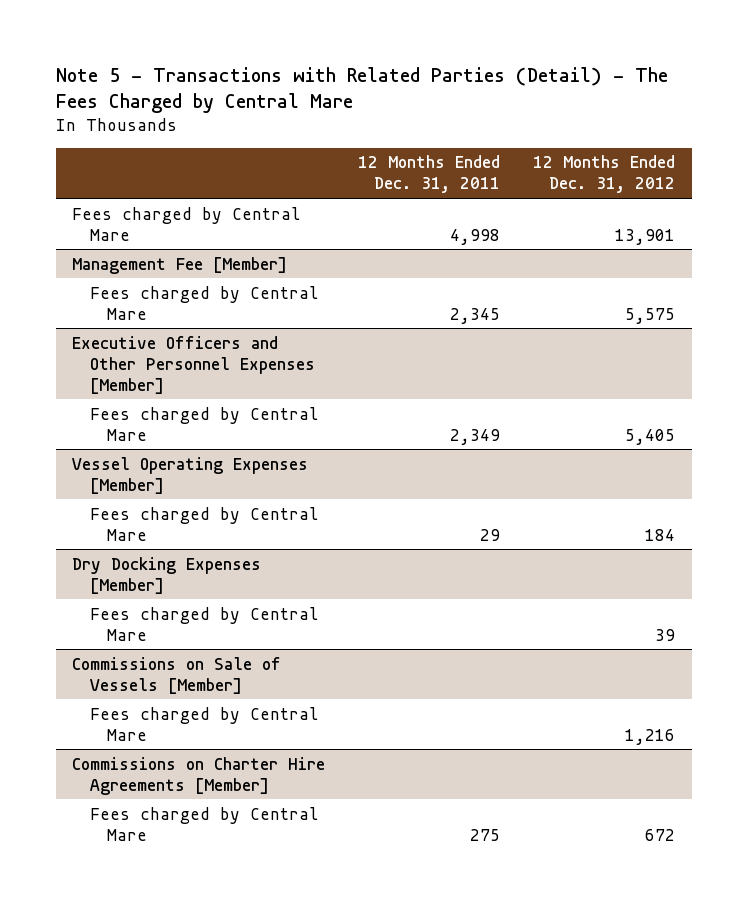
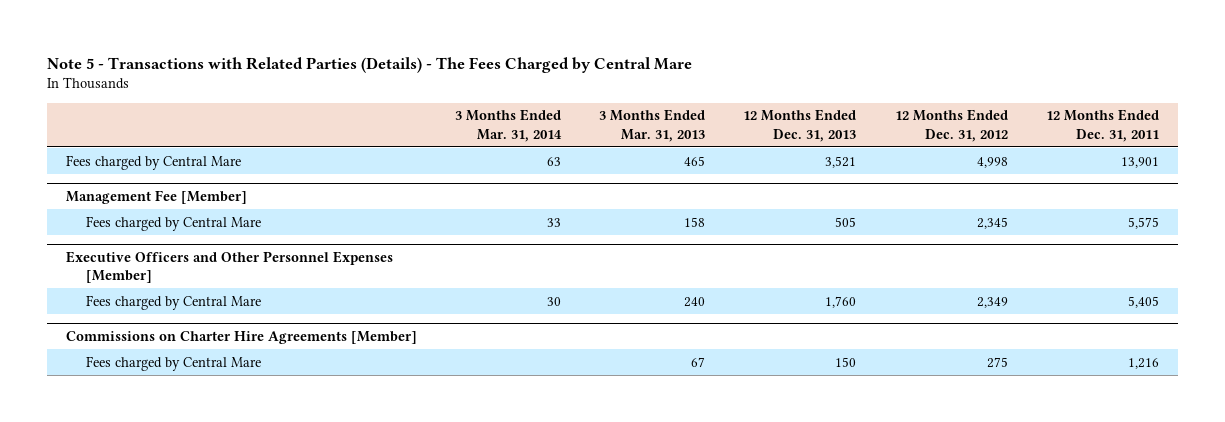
- Note 5 - Transactions with Related Parties (Detail) - The Fees Charged by Central Mare
+ Note 5 - Transactions with Related Parties (Details) - The Fees Charged by Central Mare
- | 12 Months Ended Dec. 31, 2011 | 12 Months Ended Dec. 31, 2012
+ | 3 Months Ended Mar. 31, 2014 | 3 Months Ended Mar. 31, 2013 | 12 Months Ended Dec. 31, 2013 | 12 Months Ended Dec. 31, 2012 | 12 Months Ended Dec. 31, 2011
- Fees charged by Central Mare | 4,998 | 13,901
+ Fees charged by Central Mare | 63 | 465 | 3,521 | 4,998 | 13,901
@ Management Fee [Member]
- Fees charged by Central Mare | 2,345 | 5,575
+ Fees charged by Central Mare | 33 | 158 | 505 | 2,345 | 5,575
@ Executive Officers and Other Personnel Expenses [Member]
- Fees charged by Central Mare | 2,349 | 5,405
- Vessel Operating Expenses [Member]
- Fees charged by Central Mare | 29 | 184
- Dry Docking Expenses [Member]
- Fees charged by Central Mare | | 39
- Commissions on Sale of Vessels [Member]
- Fees charged by Central Mare | | 1,216
@ Executive Officers and Other Personnel Expenses [Member]
+ Fees charged by Central Mare | 30 | 240 | 1,760 | 2,349 | 5,405
@ Commissions on Charter Hire Agreements [Member]
- Fees charged by Central Mare | 275 | 672
+ Fees charged by Central Mare | | 67 | 150 | 275 | 1,216

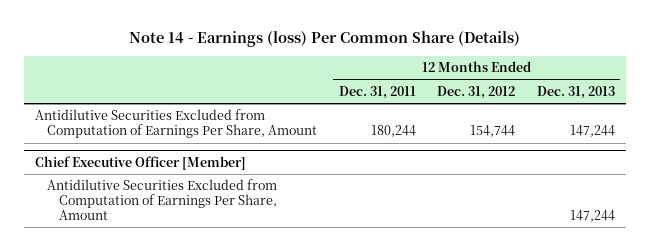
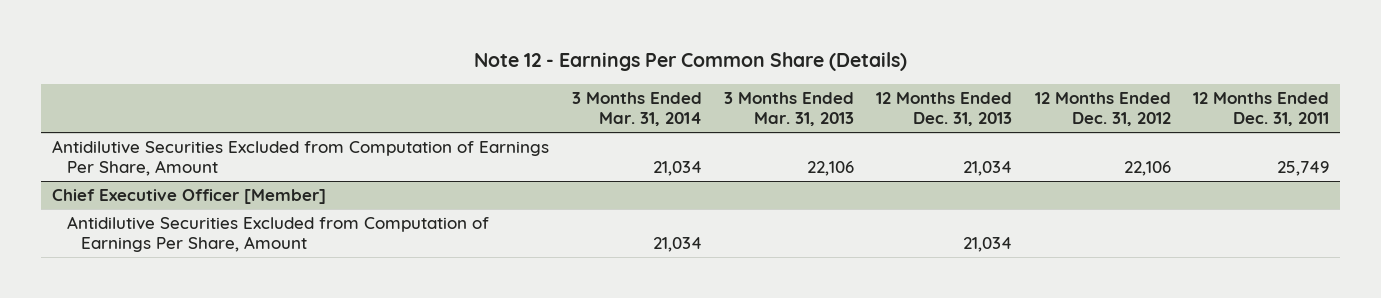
- Note 14 - Earnings (loss) Per Common Share (Details)
+ Note 12 - Earnings Per Common Share (Details)
- | 12 Months Ended Dec. 31, 2011 | 12 Months Ended Dec. 31, 2012 | 12 Months Ended Dec. 31, 2013
+ | 3 Months Ended Mar. 31, 2014 | 3 Months Ended Mar. 31, 2013 | 12 Months Ended Dec. 31, 2013 | 12 Months Ended Dec. 31, 2012 | 12 Months Ended Dec. 31, 2011
- Antidilutive Securities Excluded from Computation of Earnings Per Share, Amount | 180,244 | 154,744 | 147,244
+ Antidilutive Securities Excluded from Computation of Earnings Per Share, Amount | 21,034 | 22,106 | 21,034 | 22,106 | 25,749
@ Chief Executive Officer [Member]
- Antidilutive Securities Excluded from Computation of Earnings Per Share, Amount | | | 147,244
+ Antidilutive Securities Excluded from Computation of Earnings Per Share, Amount | 21,034 | | 21,034 | |

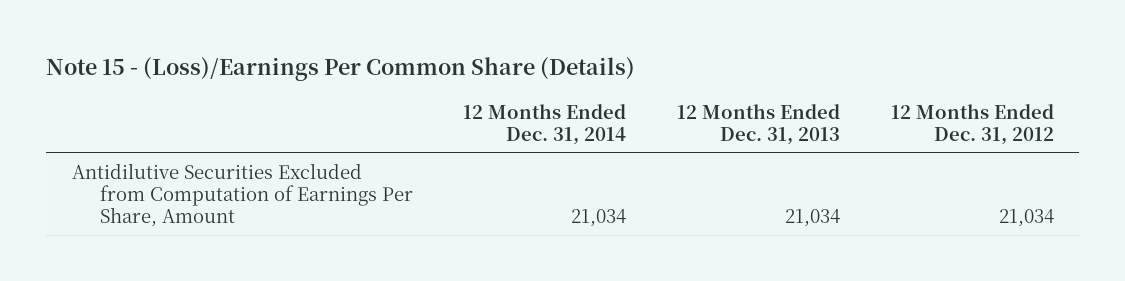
- Note 12 - Earnings Per Common Share (Details)
+ Note 15 - (Loss)/Earnings Per Common Share (Details)
- | 3 Months Ended Mar. 31, 2014 | 3 Months Ended Mar. 31, 2013 | 12 Months Ended Dec. 31, 2013 | 12 Months Ended Dec. 31, 2012 | 12 Months Ended Dec. 31, 2011
+ | 12 Months Ended Dec. 31, 2014 | 12 Months Ended Dec. 31, 2013 | 12 Months Ended Dec. 31, 2012
- Antidilutive Securities Excluded from Computation of Earnings Per Share, Amount | 21,034 | 22,106 | 21,034 | 22,106 | 25,749
- Chief Executive Officer [Member]
- Antidilutive Securities Excluded from Computation of Earnings Per Share, Amount | 21,034 | | 21,034 | |
+ Antidilutive Securities Excluded from Computation of Earnings Per Share, Amount | 21,034 | 21,034 | 21,034

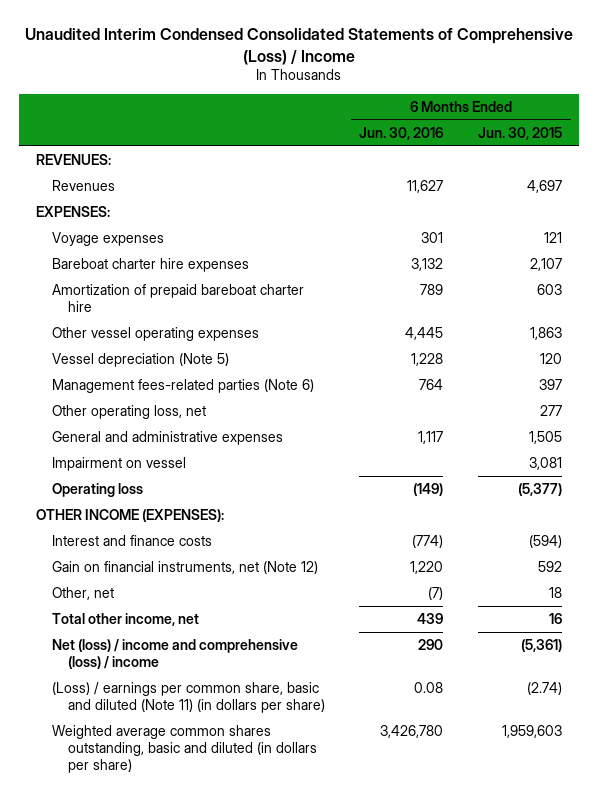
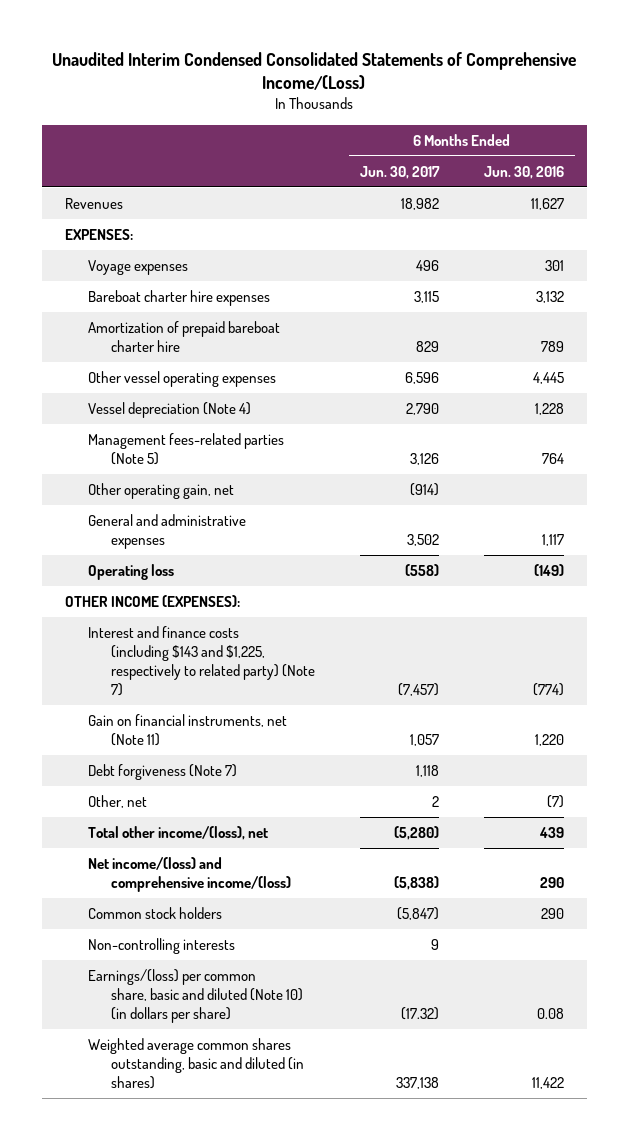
- Unaudited Interim Condensed Consolidated Statements of Comprehensive (Loss) / Income
+ Unaudited Interim Condensed Consolidated Statements of Comprehensive Income/(Loss)
- | 6 Months Ended Jun. 30, 2016 | 6 Months Ended Jun. 30, 2015
+ | 6 Months Ended Jun. 30, 2017 | 6 Months Ended Jun. 30, 2016
- REVENUES:
- Vessel depreciation (Note 5) | 1,228 | 120
- Management fees-related parties (Note 6) | 764 | 397
- Other operating loss, net | | 277
+ Vessel depreciation (Note 4) | 2,790 | 1,228
+ Management fees-related parties (Note 5) | 3,126 | 764
+ Other operating gain, net | (914) |
- Impairment on vessel | | 3,081
- Interest and finance costs | (774) | (594)
- Gain on financial instruments, net (Note 12) | 1,220 | 592
+ Interest and finance costs (including $143 and $1,225, respectively to related party) (Note 7) | (7,457) | (774)
+ Gain on financial instruments, net (Note 11) | 1,057 | 1,220
+ Debt forgiveness (Note 7) | 1,118 |
- Total other income, net | 439 | 16
- Net (loss) / income and comprehensive (loss) / income | 290 | (5,361)
- (Loss) / earnings per common share, basic and diluted (Note 11) (in dollars per share) | 0.08 | (2.74)
- Weighted average common shares outstanding, basic and diluted (in dollars per share) | 3,426,780 | 1,959,603
+ Total other income/(loss), net | (5,280) | 439
+ Net income/(loss) and comprehensive income/(loss) | (5,838) | 290
+ Common stock holders | (5,847) | 290
+ Non-controlling interests | 9 |
+ Earnings/(loss) per common share, basic and diluted (Note 10) (in dollars per share) | (17.32) | 0.08
+ Weighted average common shares outstanding, basic and diluted (in shares) | 337,138 | 11,422

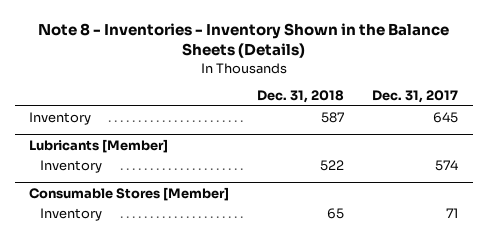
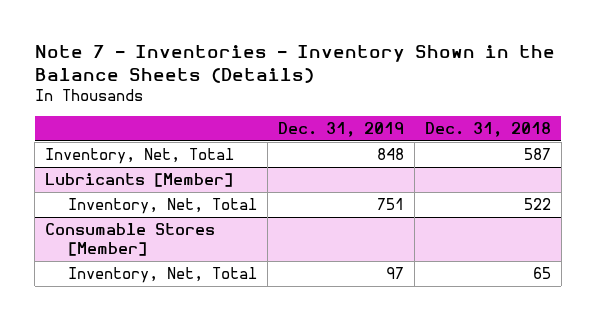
- Note 8 - Inventories - Inventory Shown in the Balance Sheets (Details)
+ Note 7 - Inventories - Inventory Shown in the Balance Sheets (Details)
- | Dec. 31, 2018 | Dec. 31, 2017
+ | Dec. 31, 2019 | Dec. 31, 2018
- Inventory | 587 | 645
+ Inventory, Net, Total | 848 | 587
@ Lubricants [Member]
- Inventory | 522 | 574
+ Inventory, Net, Total | 751 | 522
@ Consumable Stores [Member]
- Inventory | 65 | 71
+ Inventory, Net, Total | 97 | 65

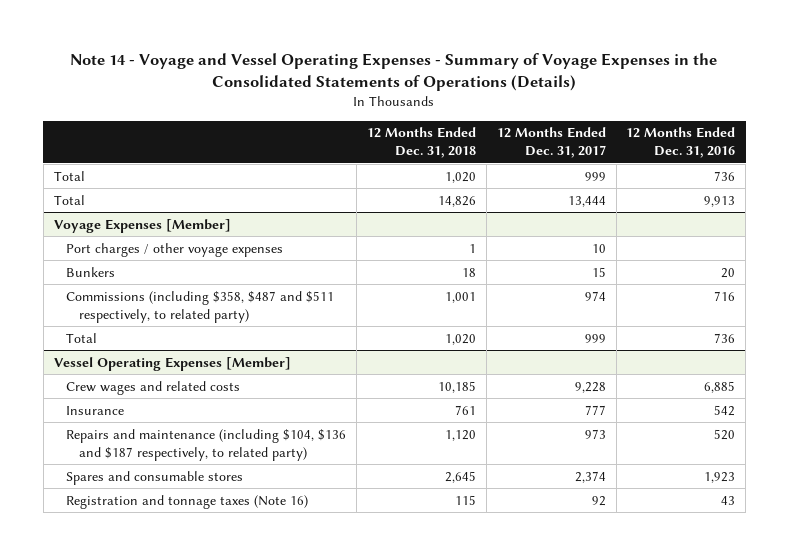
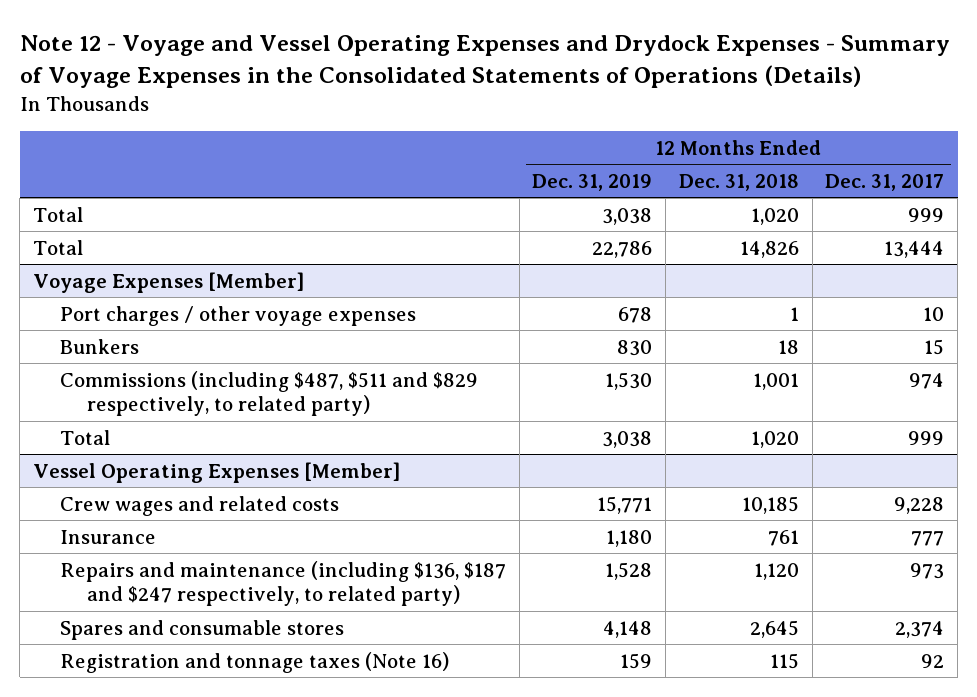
- Note 14 - Voyage and Vessel Operating Expenses - Summary of Voyage Expenses in the Consolidated Statements of Operations (Details)
+ Note 12 - Voyage and Vessel Operating Expenses and Drydock Expenses - Summary of Voyage Expenses in the Consolidated Statements of Operations (Details)
- | 12 Months Ended Dec. 31, 2018 | 12 Months Ended Dec. 31, 2017 | 12 Months Ended Dec. 31, 2016
+ | 12 Months Ended Dec. 31, 2019 | 12 Months Ended Dec. 31, 2018 | 12 Months Ended Dec. 31, 2017
@ Voyage Expenses [Member]
- Commissions (including $358, $487 and $511 respectively, to related party) | 1,001 | 974 | 716
+ Commissions (including $487, $511 and $829 respectively, to related party) | 1,530 | 1,001 | 974
@ Vessel Operating Expenses [Member]
- Repairs and maintenance (including $104, $136 and $187 respectively, to related party) | 1,120 | 973 | 520
+ Repairs and maintenance (including $136, $187 and $247 respectively, to related party) | 1,528 | 1,120 | 973

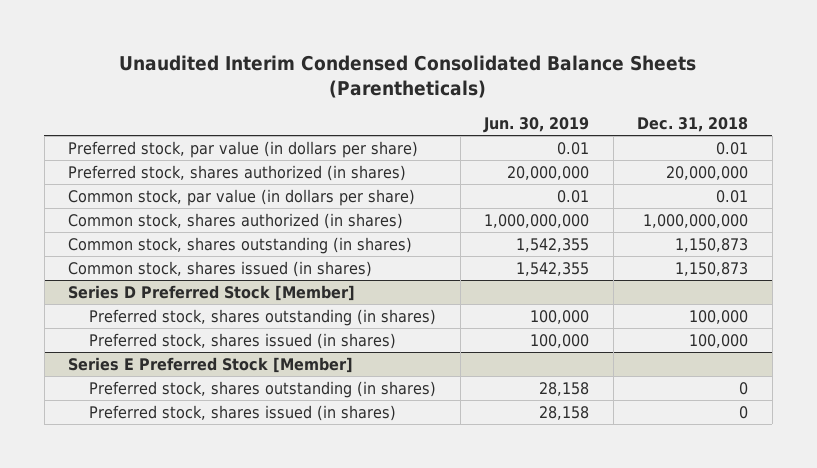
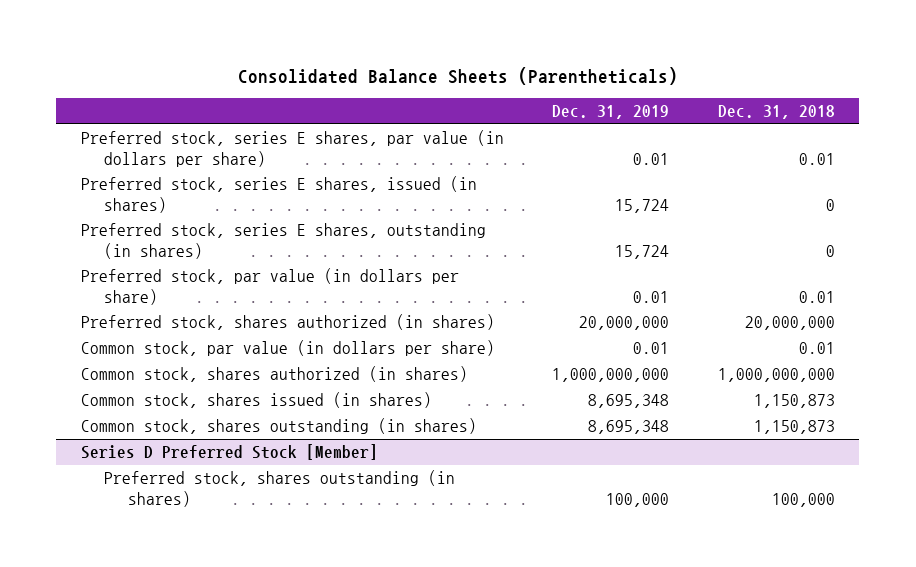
- Unaudited Interim Condensed Consolidated Balance Sheets (Parentheticals)
+ Consolidated Balance Sheets (Parentheticals)
- | Jun. 30, 2019 | Dec. 31, 2018
+ | Dec. 31, 2019 | Dec. 31, 2018
+ Preferred stock, series E shares, par value (in dollars per share) | 0.01 | 0.01
+ Preferred stock, series E shares, issued (in shares) | 15,724 | 0
+ Preferred stock, series E shares, outstanding (in shares) | 15,724 | 0
moved down: Common stock, shares outstanding (in shares) | 8,695,348 | 1,150,873
@ Series D Preferred Stock [Member]
- Preferred stock, shares issued (in shares) | 100,000 | 100,000
- Series E Preferred Stock [Member]
- Preferred stock, shares outstanding (in shares) | 28,158 | 0
- Preferred stock, shares issued (in shares) | 28,158 | 0

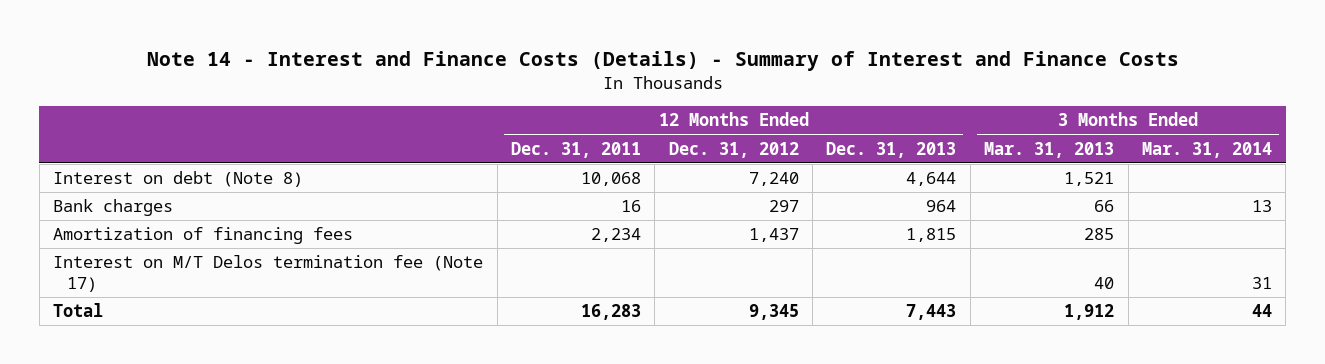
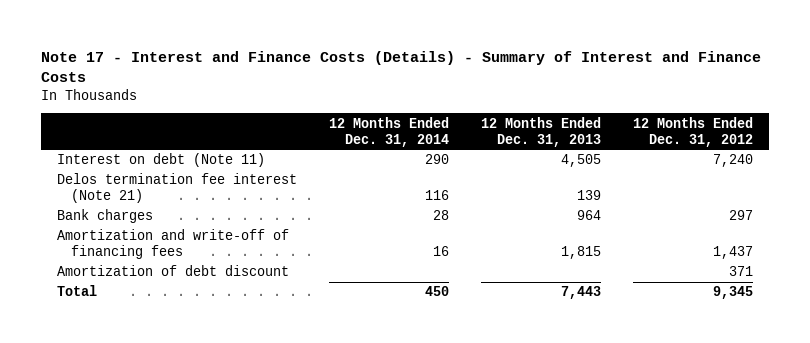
- Note 14 - Interest and Finance Costs (Details) - Summary of Interest and Finance Costs
+ Note 17 - Interest and Finance Costs (Details) - Summary of Interest and Finance Costs
- | 12 Months Ended Dec. 31, 2011 | 12 Months Ended Dec. 31, 2012 | 12 Months Ended Dec. 31, 2013 | 3 Months Ended Mar. 31, 2013 | 3 Months Ended Mar. 31, 2014
+ | 12 Months Ended Dec. 31, 2014 | 12 Months Ended Dec. 31, 2013 | 12 Months Ended Dec. 31, 2012
- Interest on debt (Note 8) | 10,068 | 7,240 | 4,644 | 1,521 |
+ Interest on debt (Note 11) | 290 | 4,505 | 7,240
+ Delos termination fee interest (Note 21) | 116 | 139 |
- Amortization of financing fees | 2,234 | 1,437 | 1,815 | 285 |
- Interest on M/T Delos termination fee (Note 17) | | | | 40 | 31
+ Amortization and write-off of financing fees | 16 | 1,815 | 1,437
+ Amortization of debt discount | | | 371

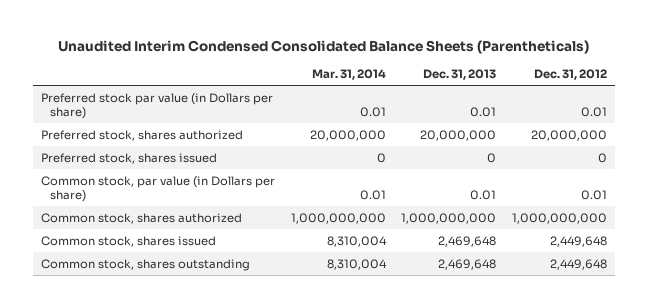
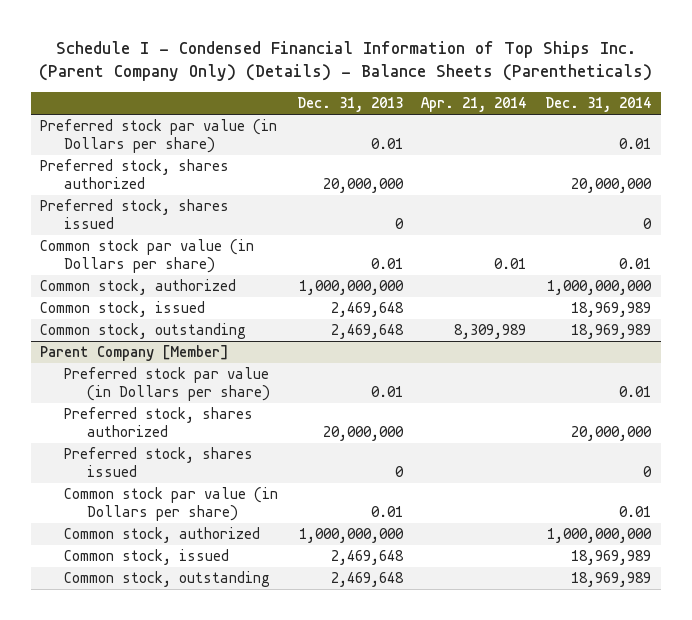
- Unaudited Interim Condensed Consolidated Balance Sheets (Parentheticals)
+ Schedule I - Condensed Financial Information of Top Ships Inc. (Parent Company Only) (Details) - Balance Sheets (Parentheticals)
- | Mar. 31, 2014 | Dec. 31, 2013 | Dec. 31, 2012
+ | Dec. 31, 2013 | Apr. 21, 2014 | Dec. 31, 2014
- Common stock, par value (in Dollars per share) | 0.01 | 0.01 | 0.01
- Common stock, shares authorized | 1,000,000,000 | 1,000,000,000 | 1,000,000,000
- Common stock, shares issued | 8,310,004 | 2,469,648 | 2,449,648
- Common stock, shares outstanding | 8,310,004 | 2,469,648 | 2,449,648
+ Common stock par value (in Dollars per share) | 0.01 | 0.01 | 0.01
+ Common stock, authorized | 1,000,000,000 | | 1,000,000,000
+ Common stock, issued | 2,469,648 | | 18,969,989
+ Common stock, outstanding | 2,469,648 | 8,309,989 | 18,969,989
+ Parent Company [Member]
+ Preferred stock par value (in Dollars per share) | 0.01 | | 0.01
+ Preferred stock, shares authorized | 20,000,000 | | 20,000,000
+ Preferred stock, shares issued | 0 | | 0
+ Common stock par value (in Dollars per share) | 0.01 | | 0.01
+ Common stock, authorized | 1,000,000,000 | | 1,000,000,000
+ Common stock, issued | 2,469,648 | | 18,969,989
+ Common stock, outstanding | 2,469,648 | | 18,969,989

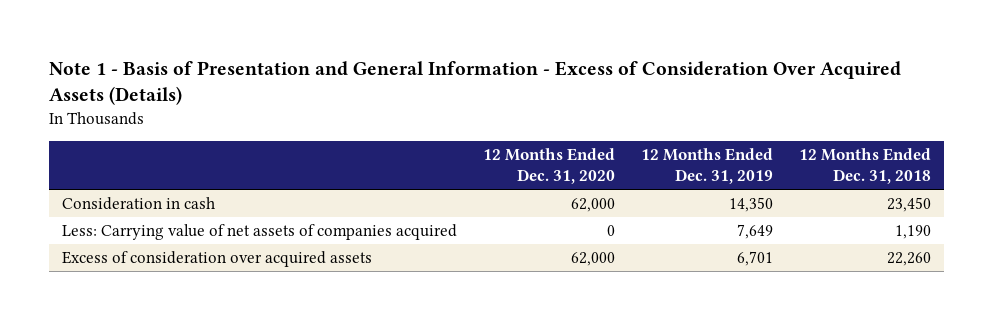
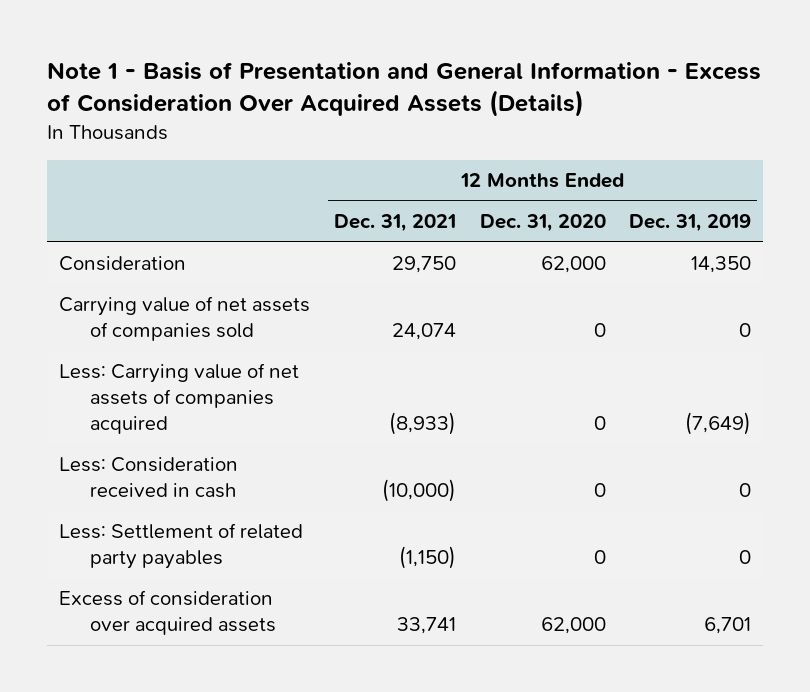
- | 12 Months Ended Dec. 31, 2020 | 12 Months Ended Dec. 31, 2019 | 12 Months Ended Dec. 31, 2018
+ | 12 Months Ended Dec. 31, 2021 | 12 Months Ended Dec. 31, 2020 | 12 Months Ended Dec. 31, 2019
- Consideration in cash | 62,000 | 14,350 | 23,450
- Less: Carrying value of net assets of companies acquired | 0 | 7,649 | 1,190
+ Consideration | 29,750 | 62,000 | 14,350
+ Carrying value of net assets of companies sold | 24,074 | 0 | 0
+ Less: Carrying value of net assets of companies acquired | (8,933) | 0 | (7,649)
+ Less: Consideration received in cash | (10,000) | 0 | 0
+ Less: Settlement of related party payables | (1,150) | 0 | 0

